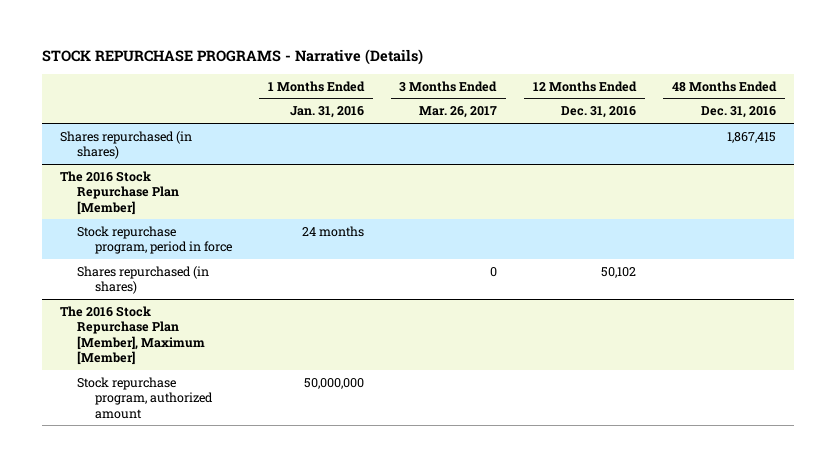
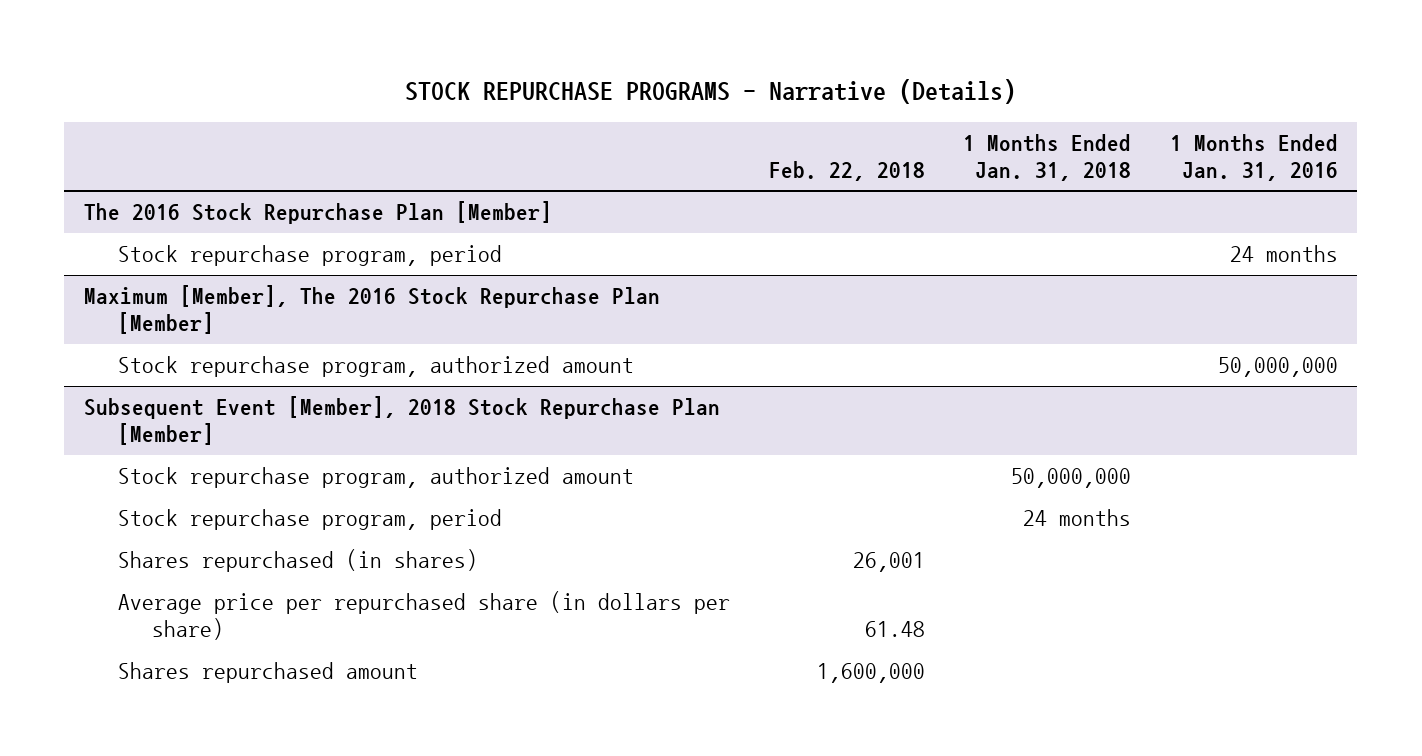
- | 1 Months Ended Jan. 31, 2016 | 3 Months Ended Mar. 26, 2017 | 12 Months Ended Dec. 31, 2016 | 48 Months Ended Dec. 31, 2016
+ | Feb. 22, 2018 | 1 Months Ended Jan. 31, 2018 | 1 Months Ended Jan. 31, 2016
- Shares repurchased (in shares) | | | | 1,867,415
@ The 2016 Stock Repurchase Plan [Member]
- Stock repurchase program, period in force | 24 months | | |
- Shares repurchased (in shares) | | 0 | 50,102 |
- The 2016 Stock Repurchase Plan [Member], Maximum [Member]
@ The 2016 Stock Repurchase Plan [Member]
+ Stock repurchase program, period | | | 24 months
+ Maximum [Member], The 2016 Stock Repurchase Plan [Member]
+ Subsequent Event [Member], 2018 Stock Repurchase Plan [Member]
+ Stock repurchase program, authorized amount | | 50,000,000 |
+ Stock repurchase program, period | | 24 months |
+ Shares repurchased (in shares) | 26,001 | |
+ Average price per repurchased share (in dollars per share) | 61.48 | |
+ Shares repurchased amount | 1,600,000 | |

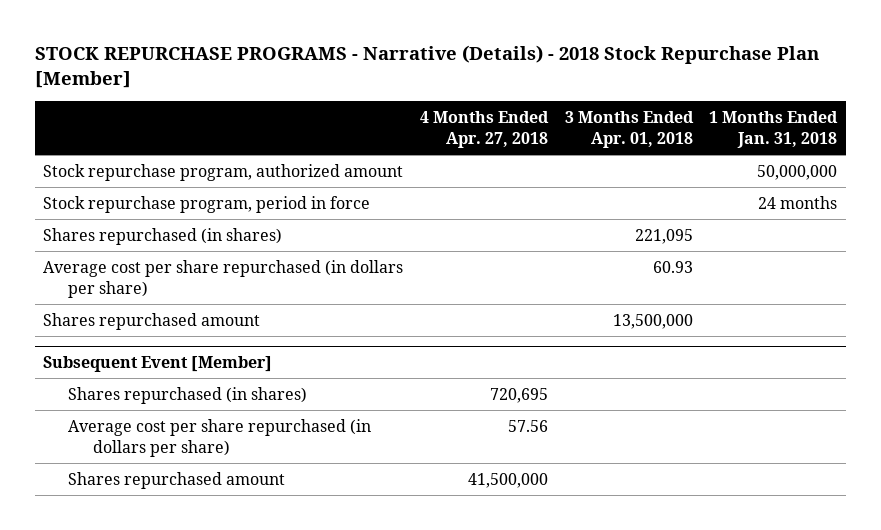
- STOCK REPURCHASE PROGRAMS - Narrative (Details)
+ STOCK REPURCHASE PROGRAMS - Narrative (Details) - 2018 Stock Repurchase Plan [Member]
- | Feb. 22, 2018 | 1 Months Ended Jan. 31, 2018 | 1 Months Ended Jan. 31, 2016
+ | 4 Months Ended Apr. 27, 2018 | 3 Months Ended Apr. 01, 2018 | 1 Months Ended Jan. 31, 2018
- The 2016 Stock Repurchase Plan [Member]
- Stock repurchase program, period | | | 24 months
- Maximum [Member], The 2016 Stock Repurchase Plan [Member]
- Stock repurchase program, authorized amount | | | 50,000,000
- Subsequent Event [Member], 2018 Stock Repurchase Plan [Member]
- Stock repurchase program, authorized amount | | 50,000,000 |
- Stock repurchase program, period | | 24 months |
+ Stock repurchase program, authorized amount | | | 50,000,000
+ Stock repurchase program, period in force | | | 24 months
+ Shares repurchased (in shares) | | 221,095 |
+ Average cost per share repurchased (in dollars per share) | | 60.93 |
+ Shares repurchased amount | | 13,500,000 |
+ Subsequent Event [Member]
- Average price per repurchased share (in dollars per share) | 61.48 | |
+ Average cost per share repurchased (in dollars per share) | 57.56 | |

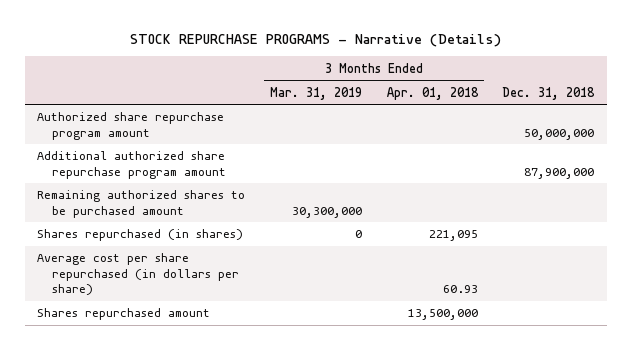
- STOCK REPURCHASE PROGRAMS - Narrative (Details) - 2018 Stock Repurchase Plan [Member]
+ STOCK REPURCHASE PROGRAMS - Narrative (Details)
- | 4 Months Ended Apr. 27, 2018 | 3 Months Ended Apr. 01, 2018 | 1 Months Ended Jan. 31, 2018
+ | 3 Months Ended Mar. 31, 2019 | 3 Months Ended Apr. 01, 2018 | Dec. 31, 2018
- Stock repurchase program, authorized amount | | | 50,000,000
- Stock repurchase program, period in force | | | 24 months
+ Authorized share repurchase program amount | | | 50,000,000
+ Additional authorized share repurchase program amount | | | 87,900,000
+ Remaining authorized shares to be purchased amount | 30,300,000 | |
- Subsequent Event [Member]
- Shares repurchased (in shares) | 720,695 | |
- Average cost per share repurchased (in dollars per share) | 57.56 | |
- Shares repurchased amount | 41,500,000 | |

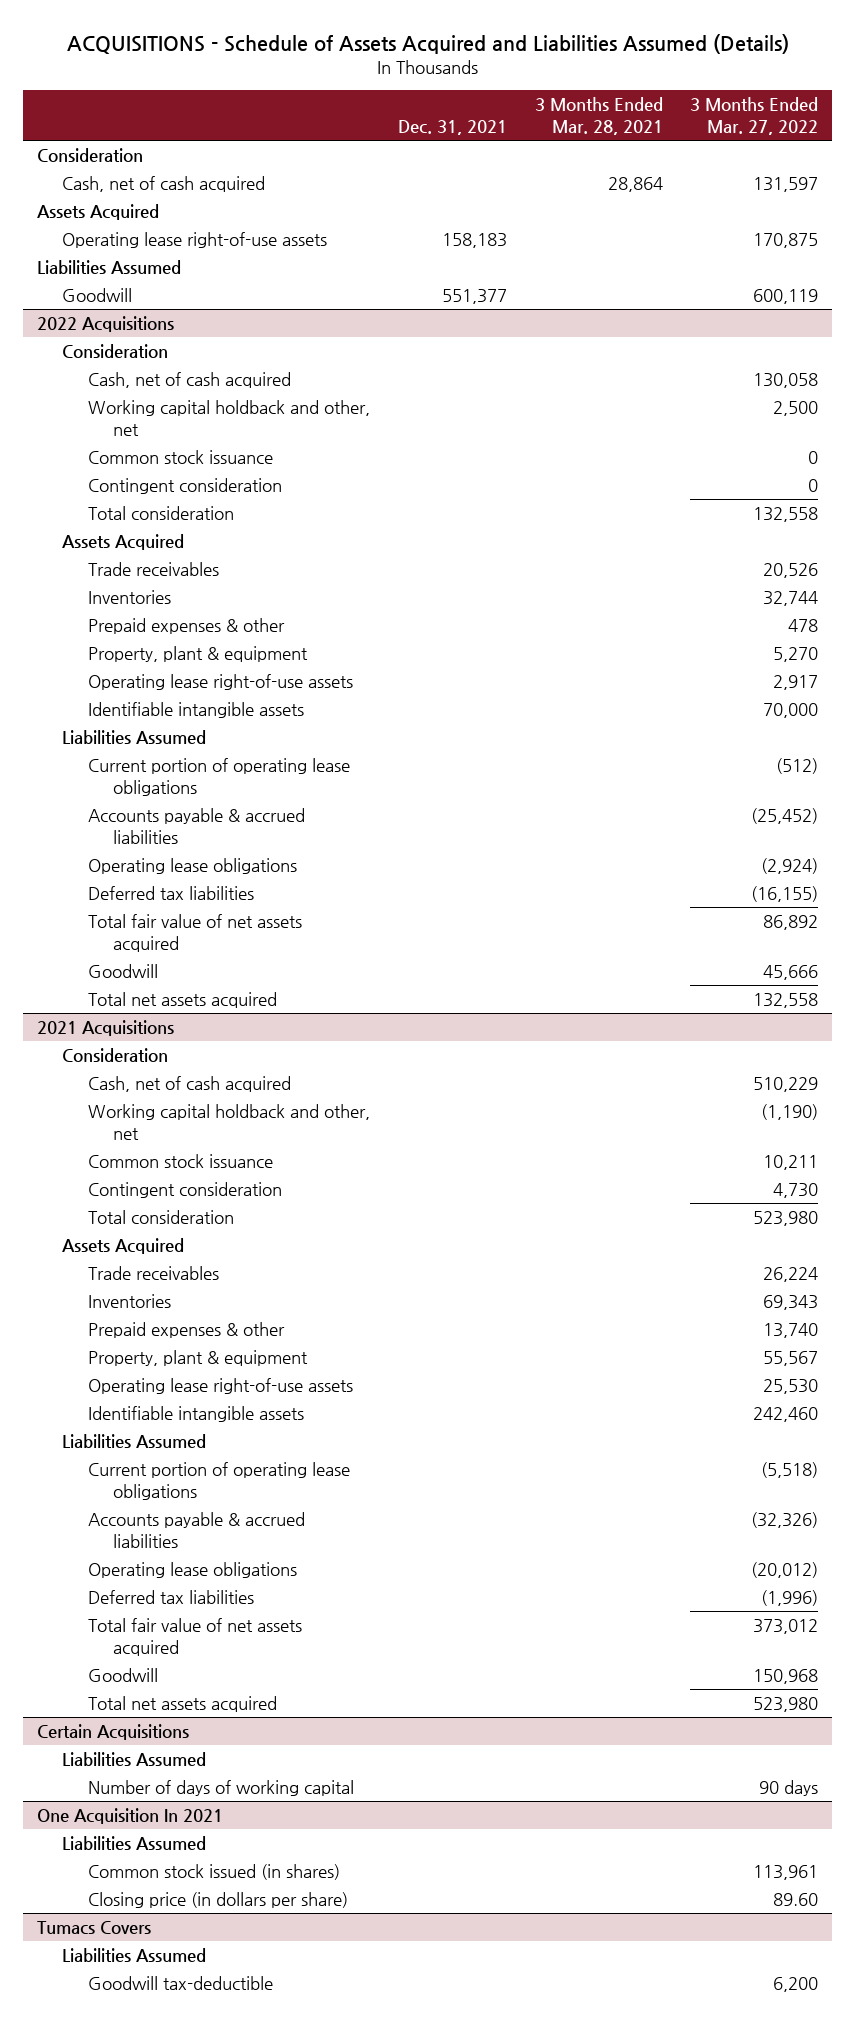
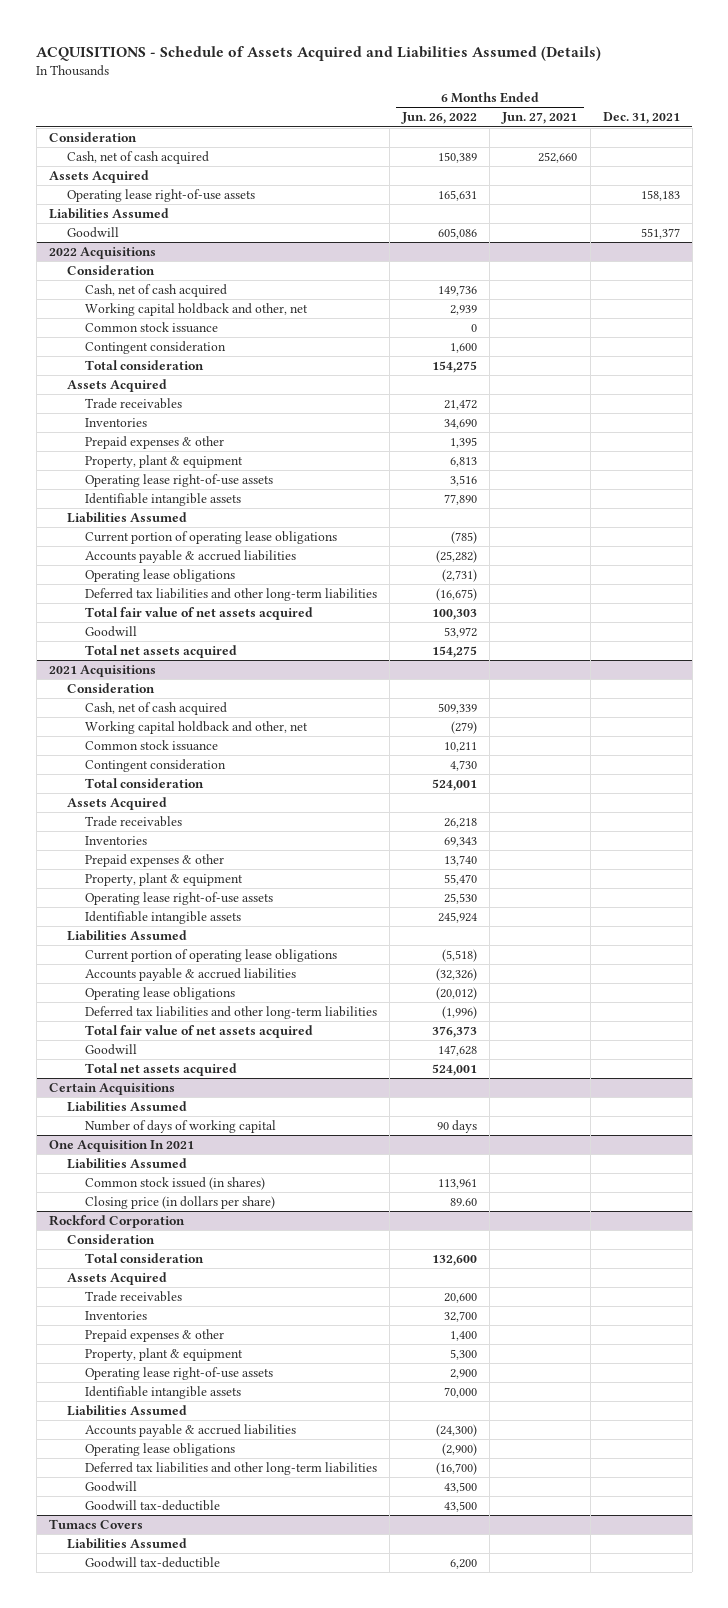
- | Dec. 31, 2021 | 3 Months Ended Mar. 28, 2021 | 3 Months Ended Mar. 27, 2022
+ | 6 Months Ended Jun. 26, 2022 | 6 Months Ended Jun. 27, 2021 | Dec. 31, 2021
@ 2022 Acquisitions
- Deferred tax liabilities | | | (16,155)
+ Deferred tax liabilities and other long-term liabilities | (16,675) | |
@ 2021 Acquisitions
- Deferred tax liabilities | | | (1,996)
+ Deferred tax liabilities and other long-term liabilities | (1,996) | |
+ Rockford Corporation
+ Consideration
+ Total consideration | 132,600 | |
+ Assets Acquired
+ Trade receivables | 20,600 | |
+ Inventories | 32,700 | |
+ Prepaid expenses & other | 1,400 | |
+ Property, plant & equipment | 5,300 | |
+ Operating lease right-of-use assets | 2,900 | |
+ Identifiable intangible assets | 70,000 | |
+ Liabilities Assumed
+ Accounts payable & accrued liabilities | (24,300) | |
+ Operating lease obligations | (2,900) | |
+ Deferred tax liabilities and other long-term liabilities | (16,700) | |
+ Goodwill | 43,500 | |
+ Goodwill tax-deductible | 43,500 | |

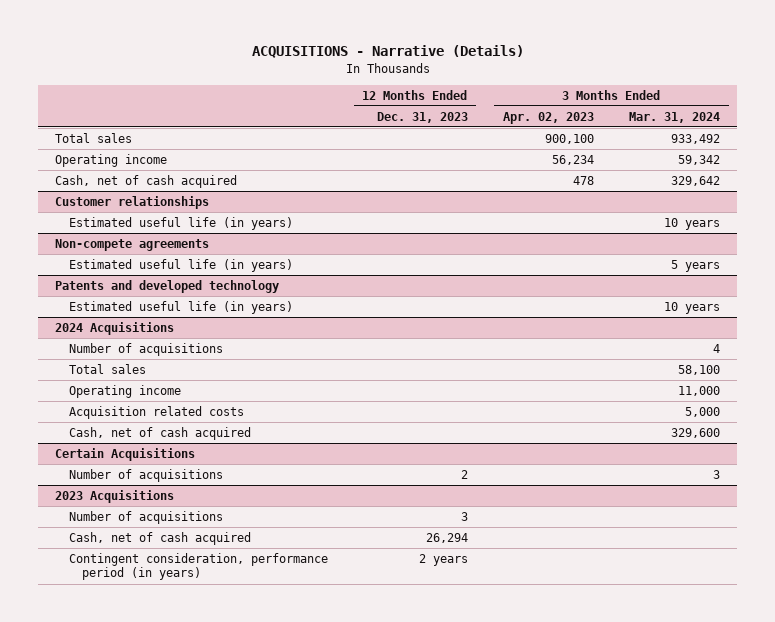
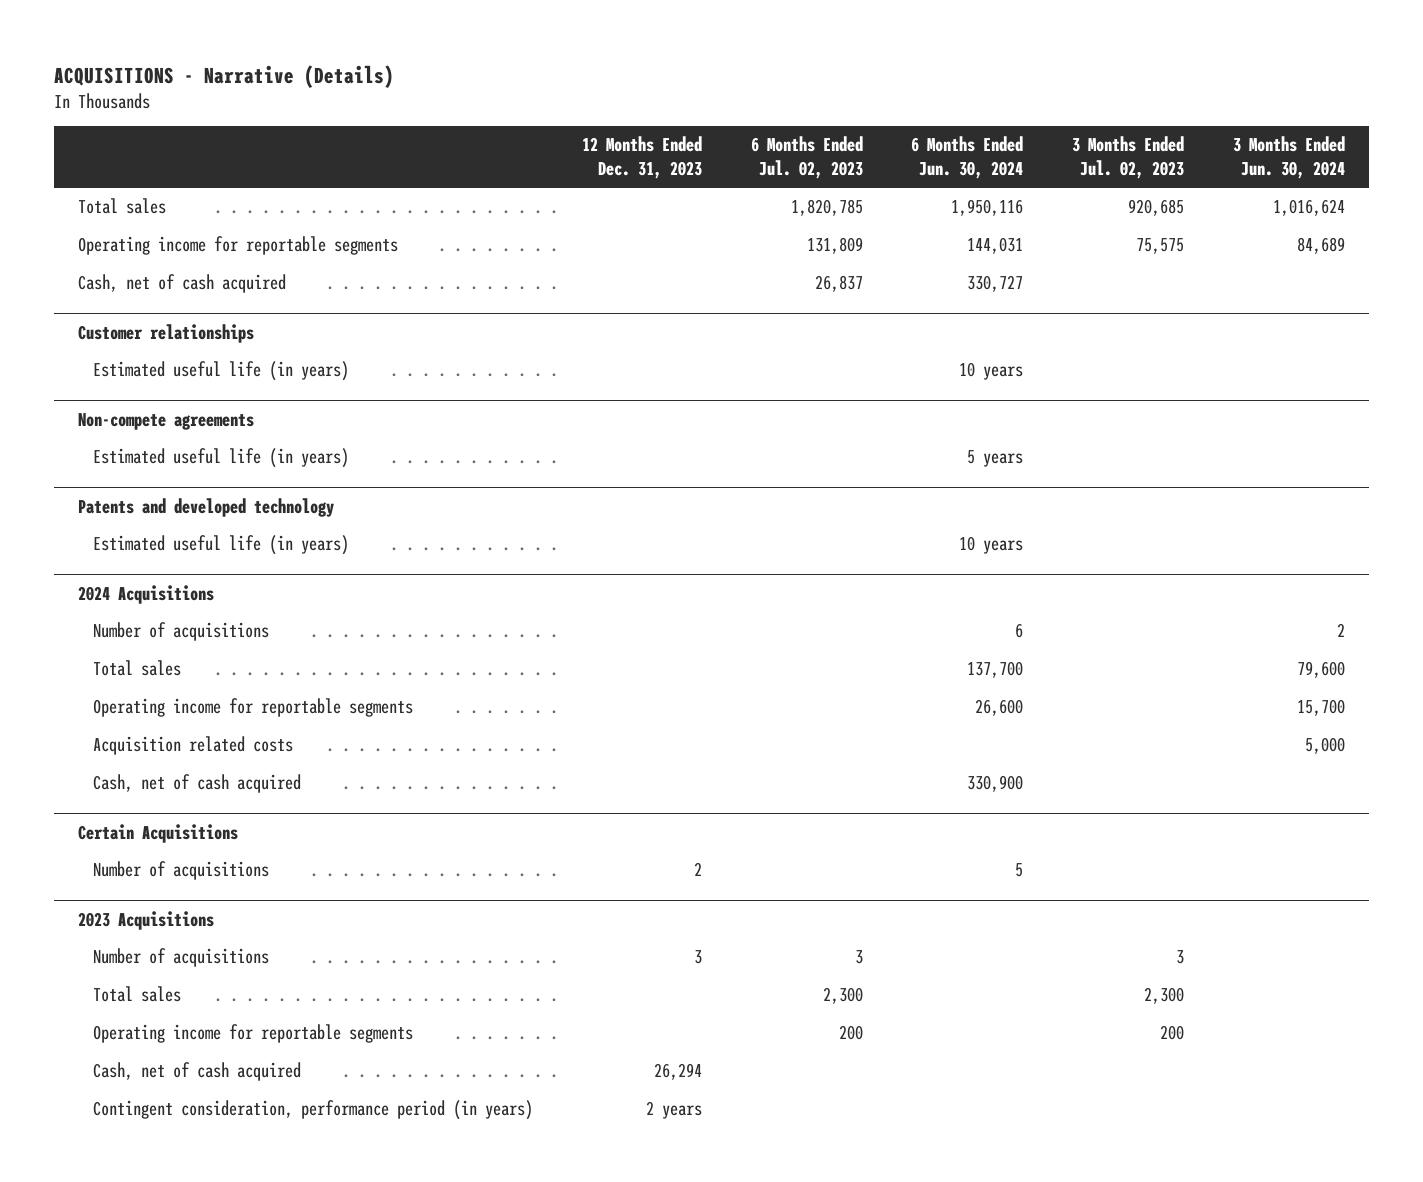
- | 12 Months Ended Dec. 31, 2023 | 3 Months Ended Apr. 02, 2023 | 3 Months Ended Mar. 31, 2024
+ | 12 Months Ended Dec. 31, 2023 | 6 Months Ended Jul. 02, 2023 | 6 Months Ended Jun. 30, 2024 | 3 Months Ended Jul. 02, 2023 | 3 Months Ended Jun. 30, 2024
- Operating income | | 56,234 | 59,342
+ Operating income for reportable segments | | 131,809 | 144,031 | 75,575 | 84,689
@ 2024 Acquisitions
- Operating income | | | 11,000
+ Operating income for reportable segments | | | 26,600 | | 15,700
@ 2023 Acquisitions
+ Total sales | | 2,300 | | 2,300 |
+ Operating income for reportable segments | | 200 | | 200 |

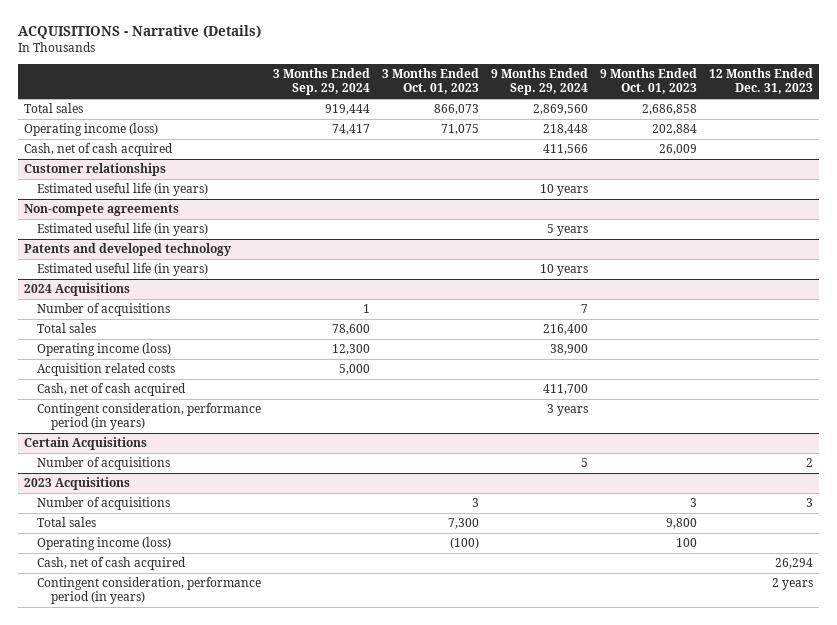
- | 12 Months Ended Dec. 31, 2023 | 6 Months Ended Jul. 02, 2023 | 6 Months Ended Jun. 30, 2024 | 3 Months Ended Jul. 02, 2023 | 3 Months Ended Jun. 30, 2024
+ | 3 Months Ended Sep. 29, 2024 | 3 Months Ended Oct. 01, 2023 | 9 Months Ended Sep. 29, 2024 | 9 Months Ended Oct. 01, 2023 | 12 Months Ended Dec. 31, 2023
- Operating income for reportable segments | | 131,809 | 144,031 | 75,575 | 84,689
+ Operating income (loss) | 74,417 | 71,075 | 218,448 | 202,884 |
@ 2024 Acquisitions
- Operating income for reportable segments | | | 26,600 | | 15,700
+ Operating income (loss) | 12,300 | | 38,900 | |
+ Contingent consideration, performance period (in years) | | | 3 years | |
@ 2023 Acquisitions
- Operating income for reportable segments | | 200 | | 200 |
+ Operating income (loss) | | (100) | | 100 |

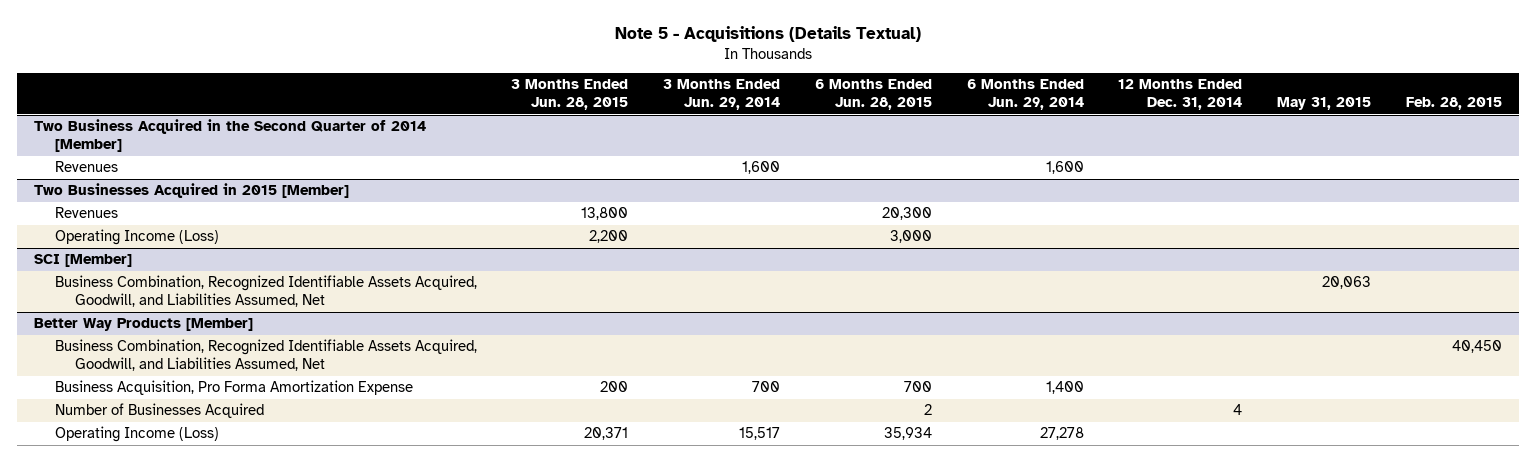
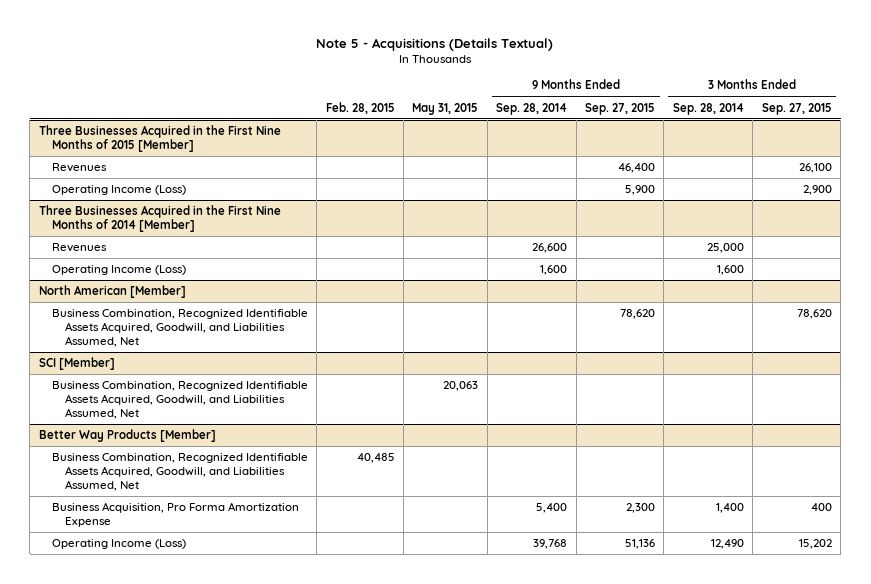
- | 3 Months Ended Jun. 28, 2015 | 3 Months Ended Jun. 29, 2014 | 6 Months Ended Jun. 28, 2015 | 6 Months Ended Jun. 29, 2014 | 12 Months Ended Dec. 31, 2014 | May 31, 2015 | Feb. 28, 2015
+ | Feb. 28, 2015 | May 31, 2015 | 9 Months Ended Sep. 28, 2014 | 9 Months Ended Sep. 27, 2015 | 3 Months Ended Sep. 28, 2014 | 3 Months Ended Sep. 27, 2015
- Two Business Acquired in the Second Quarter of 2014 [Member]
- Revenues | | 1,600 | | 1,600 | | |
- Two Businesses Acquired in 2015 [Member]
- Revenues | 13,800 | | 20,300 | | | |
- Operating Income (Loss) | 2,200 | | 3,000 | | | |
+ Three Businesses Acquired in the First Nine Months of 2015 [Member]
+ Revenues | | | | 46,400 | | 26,100
+ Operating Income (Loss) | | | | 5,900 | | 2,900
+ Three Businesses Acquired in the First Nine Months of 2014 [Member]
+ Revenues | | | 26,600 | | 25,000 |
+ Operating Income (Loss) | | | 1,600 | | 1,600 |
+ North American [Member]
+ Business Combination, Recognized Identifiable Assets Acquired, Goodwill, and Liabilities Assumed, Net | | | | 78,620 | | 78,620
@ Better Way Products [Member]
- Business Combination, Recognized Identifiable Assets Acquired, Goodwill, and Liabilities Assumed, Net | | | | | | | 40,450
+ Business Combination, Recognized Identifiable Assets Acquired, Goodwill, and Liabilities Assumed, Net | 40,485 | | | | |
- Number of Businesses Acquired | | | 2 | | 4 | |

